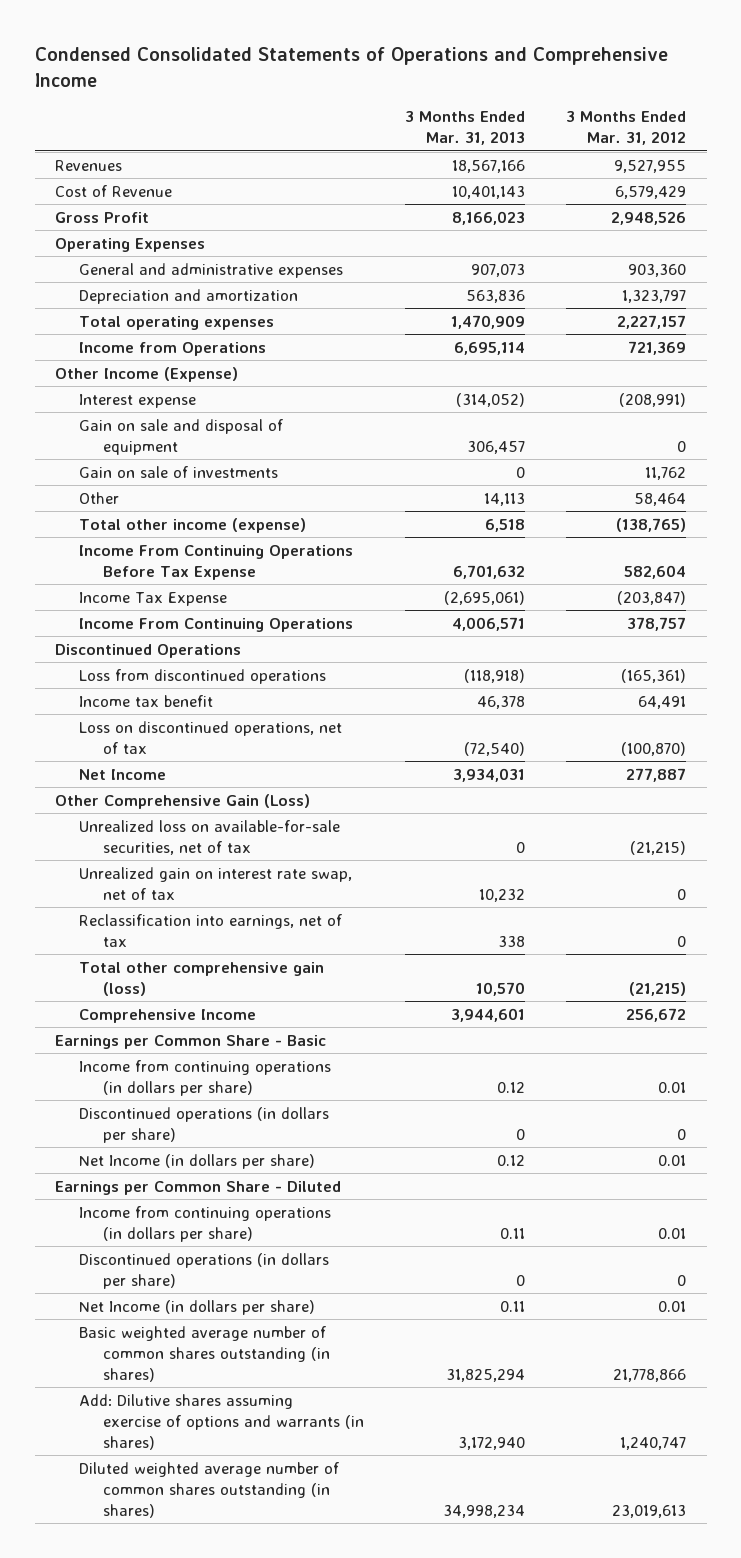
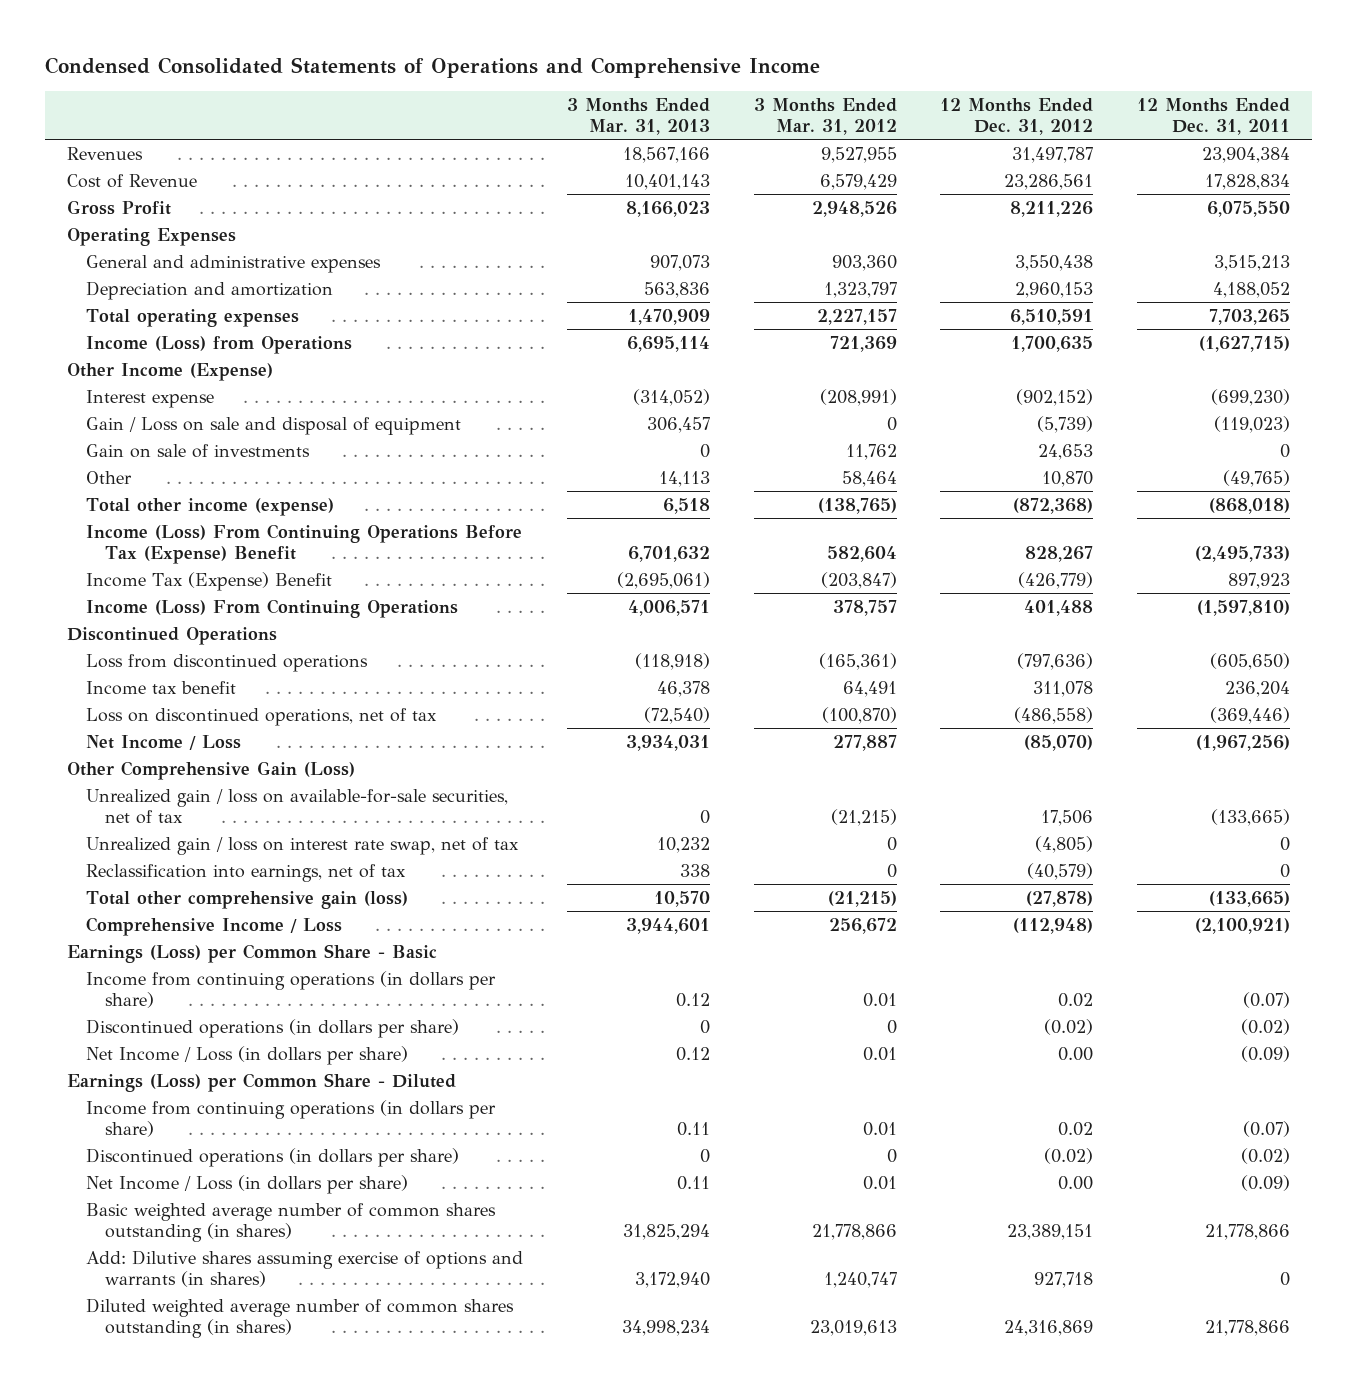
- | 3 Months Ended Mar. 31, 2013 | 3 Months Ended Mar. 31, 2012
+ | 3 Months Ended Mar. 31, 2013 | 3 Months Ended Mar. 31, 2012 | 12 Months Ended Dec. 31, 2012 | 12 Months Ended Dec. 31, 2011
- Income from Operations | 6,695,114 | 721,369
+ Income (Loss) from Operations | 6,695,114 | 721,369 | 1,700,635 | (1,627,715)
- Gain on sale and disposal of equipment | 306,457 | 0
+ Gain / Loss on sale and disposal of equipment | 306,457 | 0 | (5,739) | (119,023)
- Income From Continuing Operations Before Tax Expense | 6,701,632 | 582,604
- Income Tax Expense | (2,695,061) | (203,847)
- Income From Continuing Operations | 4,006,571 | 378,757
+ Income (Loss) From Continuing Operations Before Tax (Expense) Benefit | 6,701,632 | 582,604 | 828,267 | (2,495,733)
+ Income Tax (Expense) Benefit | (2,695,061) | (203,847) | (426,779) | 897,923
+ Income (Loss) From Continuing Operations | 4,006,571 | 378,757 | 401,488 | (1,597,810)
- Net Income | 3,934,031 | 277,887
+ Net Income / Loss | 3,934,031 | 277,887 | (85,070) | (1,967,256)
- Unrealized loss on available-for-sale securities, net of tax | 0 | (21,215)
- Unrealized gain on interest rate swap, net of tax | 10,232 | 0
+ Unrealized gain / loss on available-for-sale securities, net of tax | 0 | (21,215) | 17,506 | (133,665)
+ Unrealized gain / loss on interest rate swap, net of tax | 10,232 | 0 | (4,805) | 0
- Comprehensive Income | 3,944,601 | 256,672
- Earnings per Common Share - Basic
+ Comprehensive Income / Loss | 3,944,601 | 256,672 | (112,948) | (2,100,921)
+ Earnings (Loss) per Common Share - Basic
- Net Income (in dollars per share) | 0.12 | 0.01
- Earnings per Common Share - Diluted
+ Net Income / Loss (in dollars per share) | 0.12 | 0.01 | 0.00 | (0.09)
+ Earnings (Loss) per Common Share - Diluted
- Net Income (in dollars per share) | 0.11 | 0.01
+ Net Income / Loss (in dollars per share) | 0.11 | 0.01 | 0.00 | (0.09)

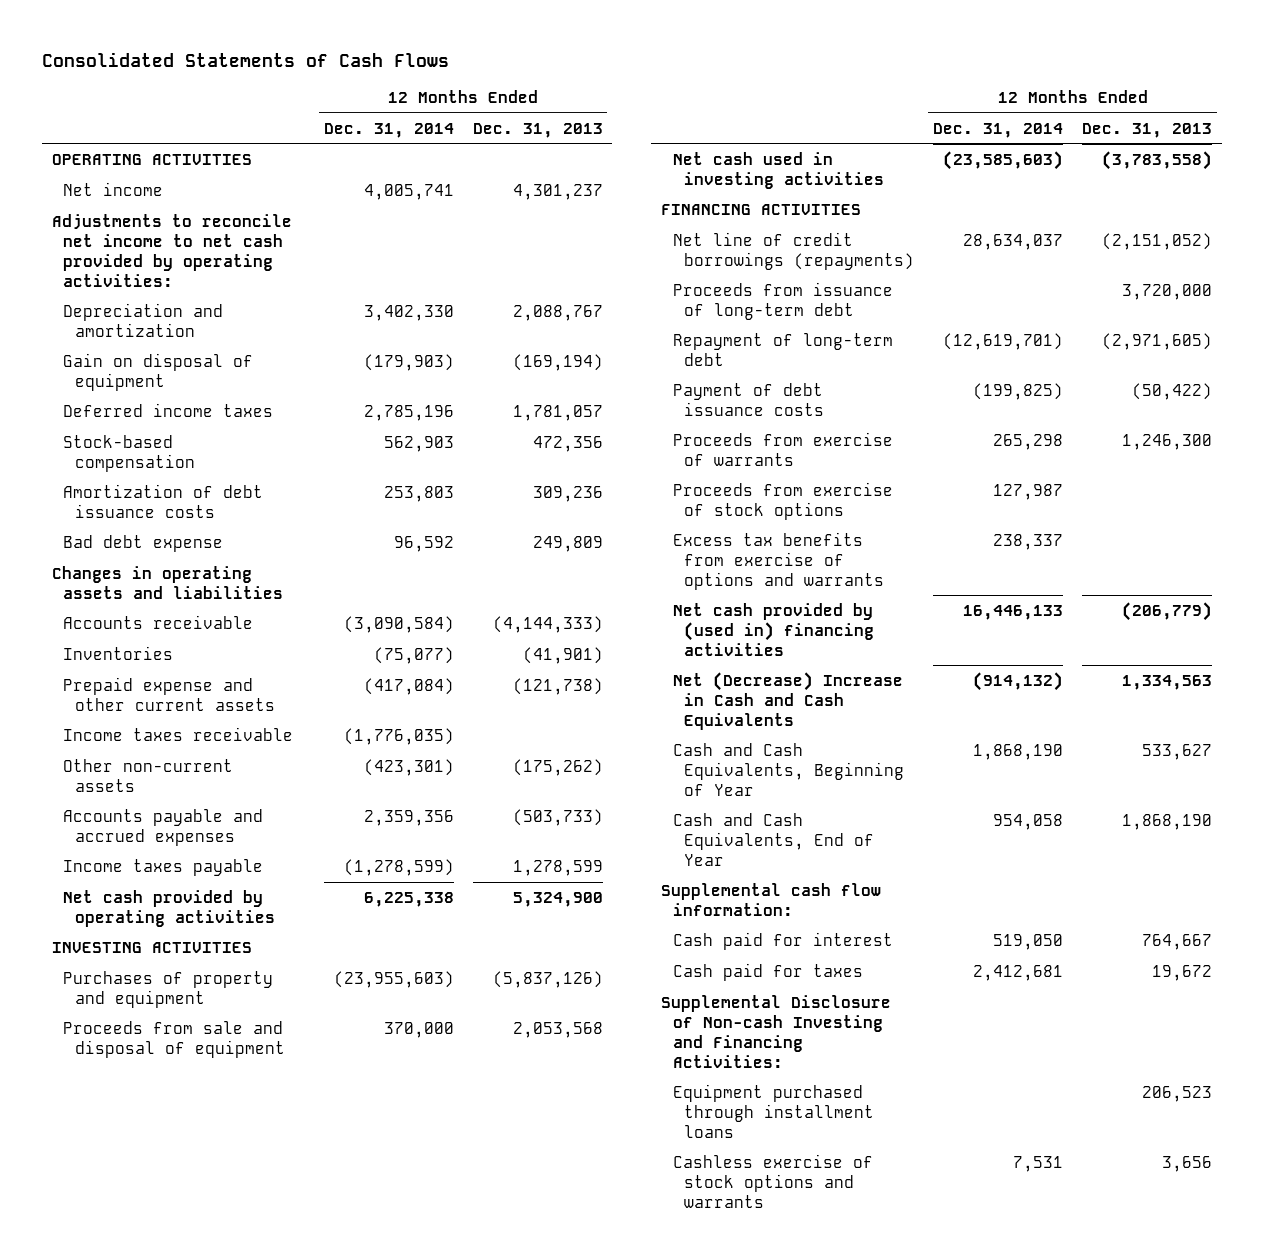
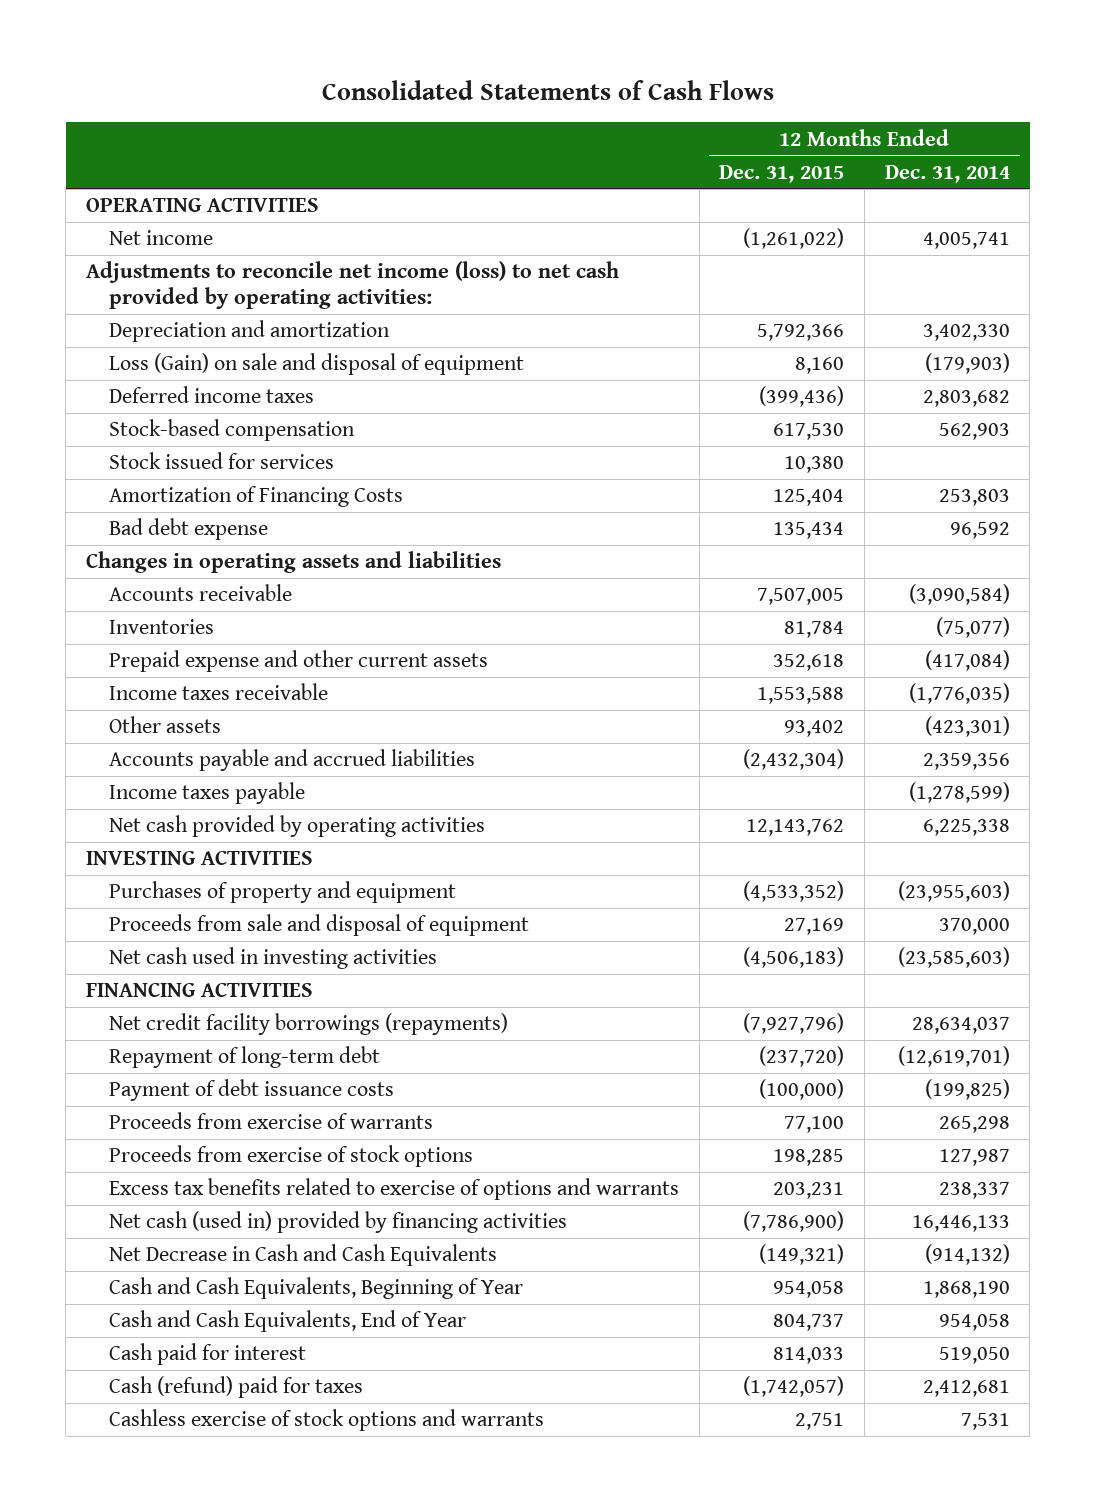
- | 12 Months Ended Dec. 31, 2014 | 12 Months Ended Dec. 31, 2013
+ | 12 Months Ended Dec. 31, 2015 | 12 Months Ended Dec. 31, 2014
- Adjustments to reconcile net income to net cash provided by operating activities:
+ Adjustments to reconcile net income (loss) to net cash provided by operating activities:
- Gain on disposal of equipment | (179,903) | (169,194)
- Deferred income taxes | 2,785,196 | 1,781,057
+ Loss (Gain) on sale and disposal of equipment | 8,160 | (179,903)
+ Deferred income taxes | (399,436) | 2,803,682
- Amortization of debt issuance costs | 253,803 | 309,236
+ Stock issued for services | 10,380 |
+ Amortization of Financing Costs | 125,404 | 253,803
- Other non-current assets | (423,301) | (175,262)
- Accounts payable and accrued expenses | 2,359,356 | (503,733)
+ Other assets | 93,402 | (423,301)
+ Accounts payable and accrued liabilities | (2,432,304) | 2,359,356
- Net line of credit borrowings (repayments) | 28,634,037 | (2,151,052)
- Proceeds from issuance of long-term debt | | 3,720,000
+ Net credit facility borrowings (repayments) | (7,927,796) | 28,634,037
- Excess tax benefits from exercise of options and warrants | 238,337 |
- Net cash provided by (used in) financing activities | 16,446,133 | (206,779)
- Net (Decrease) Increase in Cash and Cash Equivalents | (914,132) | 1,334,563
+ Excess tax benefits related to exercise of options and warrants | 203,231 | 238,337
+ Net cash (used in) provided by financing activities | (7,786,900) | 16,446,133
+ Net Decrease in Cash and Cash Equivalents | (149,321) | (914,132)
- Supplemental cash flow information:
- Cash paid for taxes | 2,412,681 | 19,672
- Supplemental Disclosure of Non-cash Investing and Financing Activities:
- Equipment purchased through installment loans | | 206,523
+ Cash (refund) paid for taxes | (1,742,057) | 2,412,681

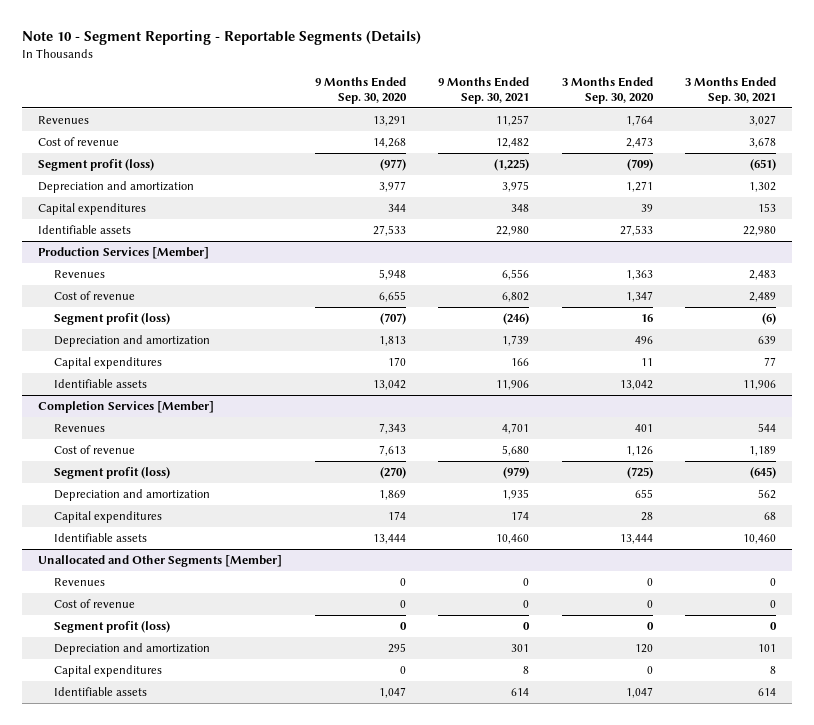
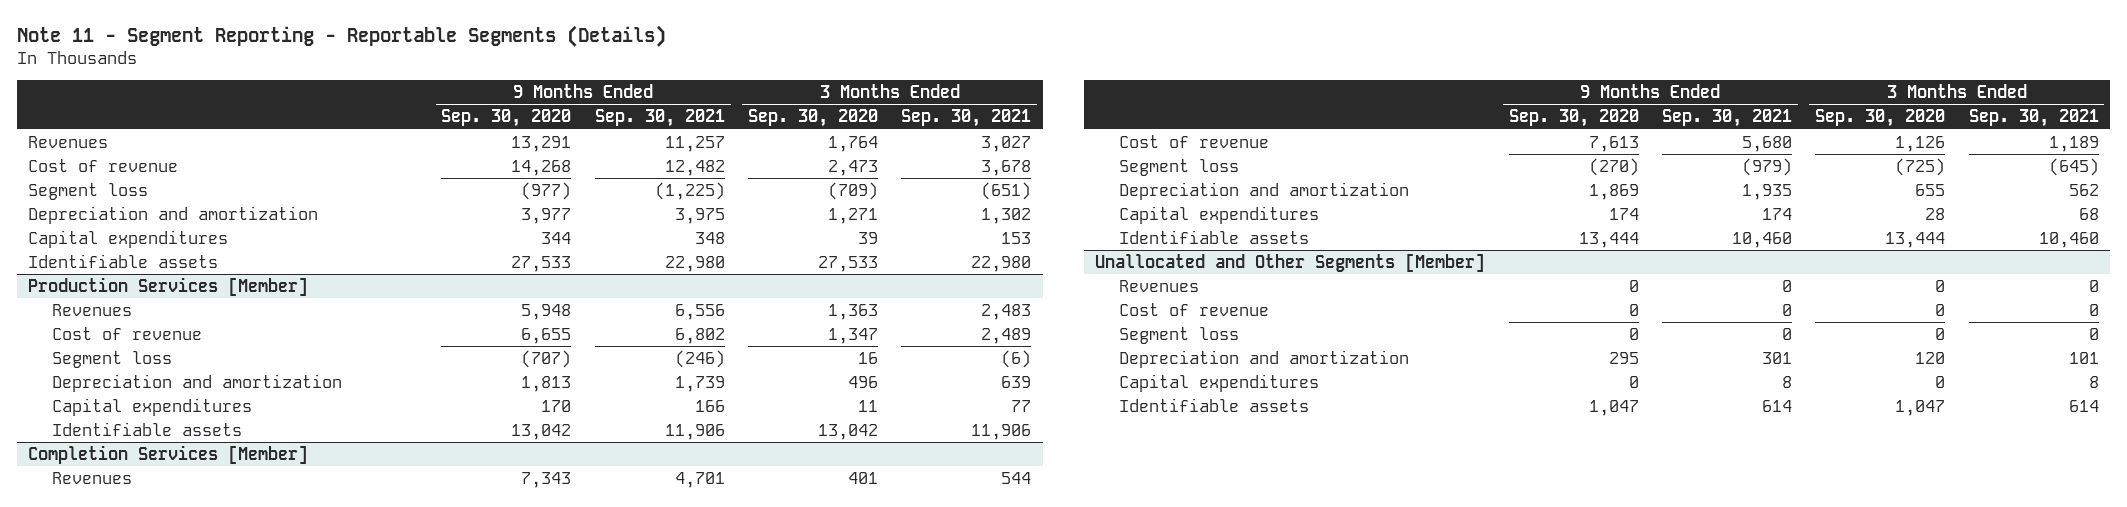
- Note 10 - Segment Reporting - Reportable Segments (Details)
+ Note 11 - Segment Reporting - Reportable Segments (Details)
- Segment profit (loss) | (977) | (1,225) | (709) | (651)
+ Segment loss | (977) | (1,225) | (709) | (651)
@ Production Services [Member]
- Segment profit (loss) | (707) | (246) | 16 | (6)
+ Segment loss | (707) | (246) | 16 | (6)
@ Completion Services [Member]
- Segment profit (loss) | (270) | (979) | (725) | (645)
+ Segment loss | (270) | (979) | (725) | (645)
@ Unallocated and Other Segments [Member]
- Segment profit (loss) | 0 | 0 | 0 | 0
+ Segment loss | 0 | 0 | 0 | 0

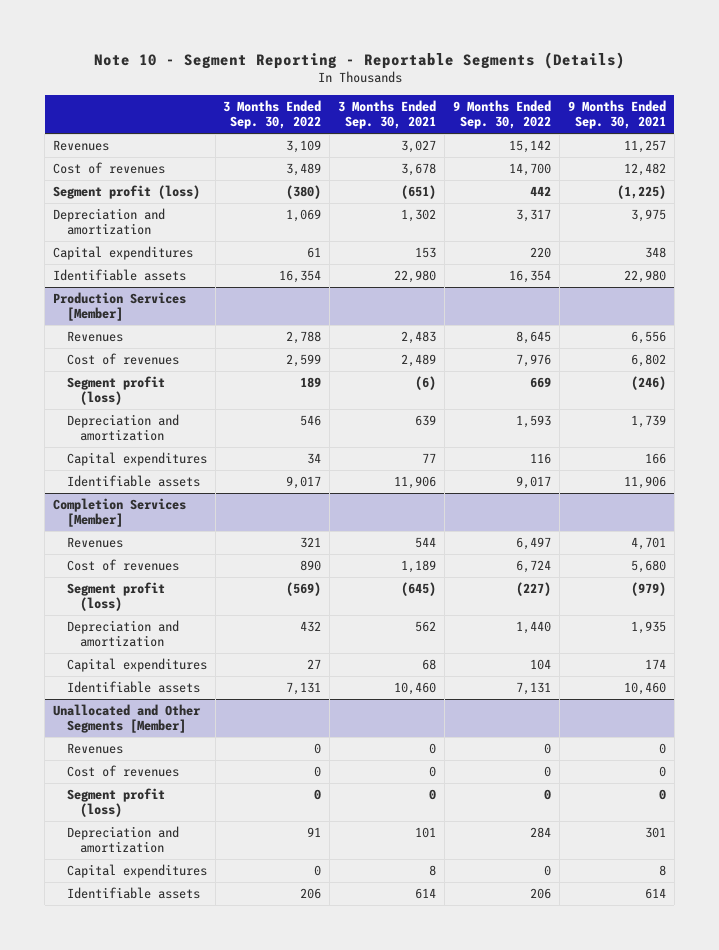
- Note 11 - Segment Reporting - Reportable Segments (Details)
+ Note 10 - Segment Reporting - Reportable Segments (Details)
- | 9 Months Ended Sep. 30, 2020 | 9 Months Ended Sep. 30, 2021 | 3 Months Ended Sep. 30, 2020 | 3 Months Ended Sep. 30, 2021
+ | 3 Months Ended Sep. 30, 2022 | 3 Months Ended Sep. 30, 2021 | 9 Months Ended Sep. 30, 2022 | 9 Months Ended Sep. 30, 2021
- Cost of revenue | 14,268 | 12,482 | 2,473 | 3,678
- Segment loss | (977) | (1,225) | (709) | (651)
+ Cost of revenues | 3,489 | 3,678 | 14,700 | 12,482
+ Segment profit (loss) | (380) | (651) | 442 | (1,225)
@ Production Services [Member]
- Cost of revenue | 6,655 | 6,802 | 1,347 | 2,489
- Segment loss | (707) | (246) | 16 | (6)
+ Cost of revenues | 2,599 | 2,489 | 7,976 | 6,802
+ Segment profit (loss) | 189 | (6) | 669 | (246)
@ Completion Services [Member]
- Cost of revenue | 7,613 | 5,680 | 1,126 | 1,189
- Segment loss | (270) | (979) | (725) | (645)
+ Cost of revenues | 890 | 1,189 | 6,724 | 5,680
+ Segment profit (loss) | (569) | (645) | (227) | (979)
@ Unallocated and Other Segments [Member]
- Cost of revenue | 0 | 0 | 0 | 0
- Segment loss | 0 | 0 | 0 | 0
+ Cost of revenues | 0 | 0 | 0 | 0
+ Segment profit (loss) | 0 | 0 | 0 | 0

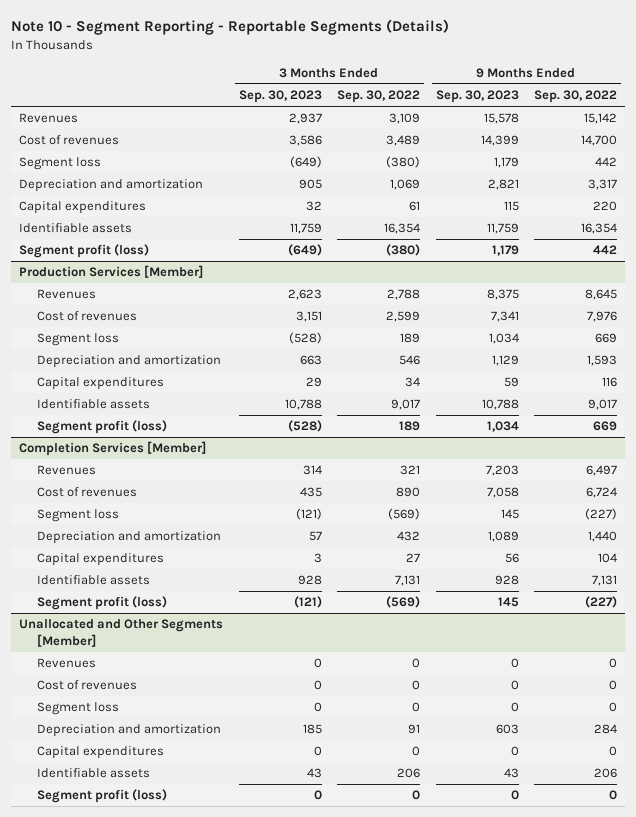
- | 3 Months Ended Sep. 30, 2022 | 3 Months Ended Sep. 30, 2021 | 9 Months Ended Sep. 30, 2022 | 9 Months Ended Sep. 30, 2021
+ | 3 Months Ended Sep. 30, 2023 | 3 Months Ended Sep. 30, 2022 | 9 Months Ended Sep. 30, 2023 | 9 Months Ended Sep. 30, 2022
+ Segment loss | (649) | (380) | 1,179 | 442
moved down: Segment profit (loss) | (649) | (380) | 1,179 | 442
@ Production Services [Member]
+ Segment loss | (528) | 189 | 1,034 | 669
moved down: Segment profit (loss) | (528) | 189 | 1,034 | 669
@ Completion Services [Member]
+ Segment loss | (121) | (569) | 145 | (227)
moved down: Segment profit (loss) | (121) | (569) | 145 | (227)
@ Unallocated and Other Segments [Member]
+ Segment loss | 0 | 0 | 0 | 0
moved down: Segment profit (loss) | 0 | 0 | 0 | 0

